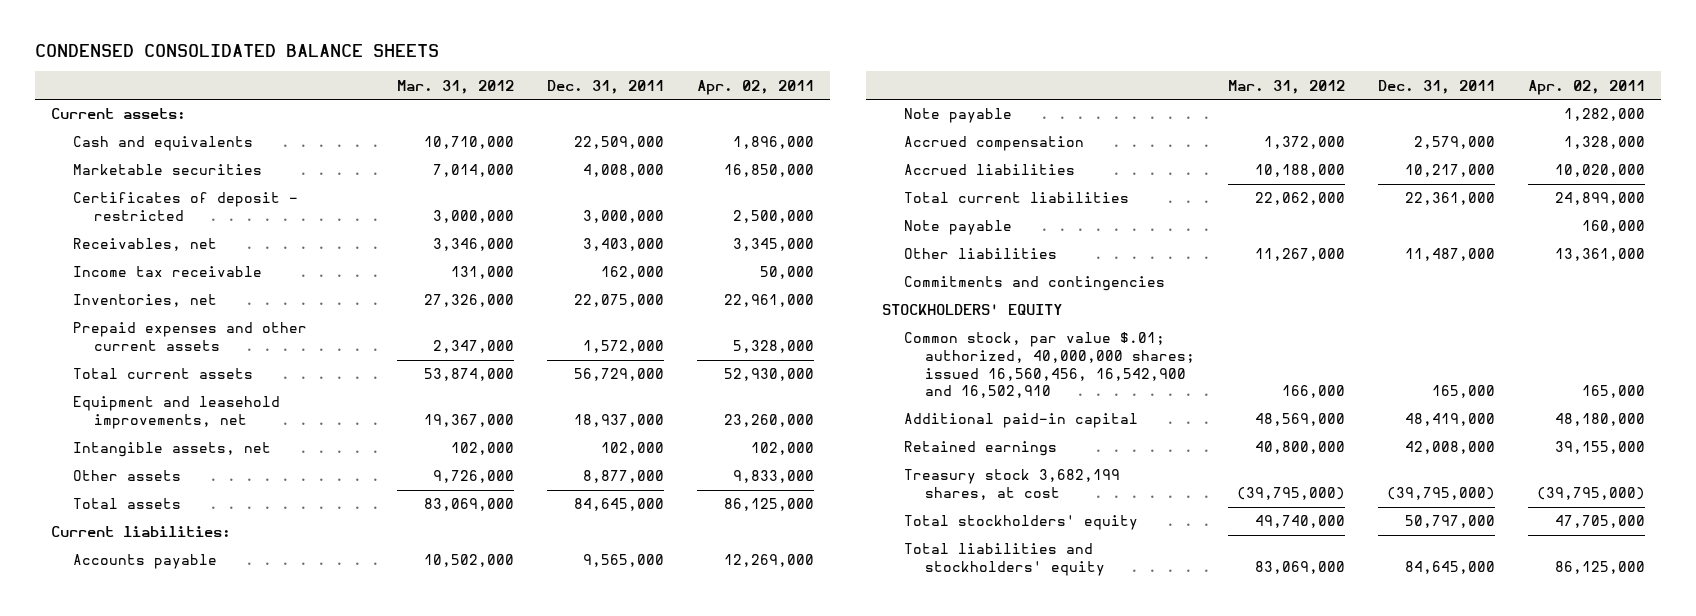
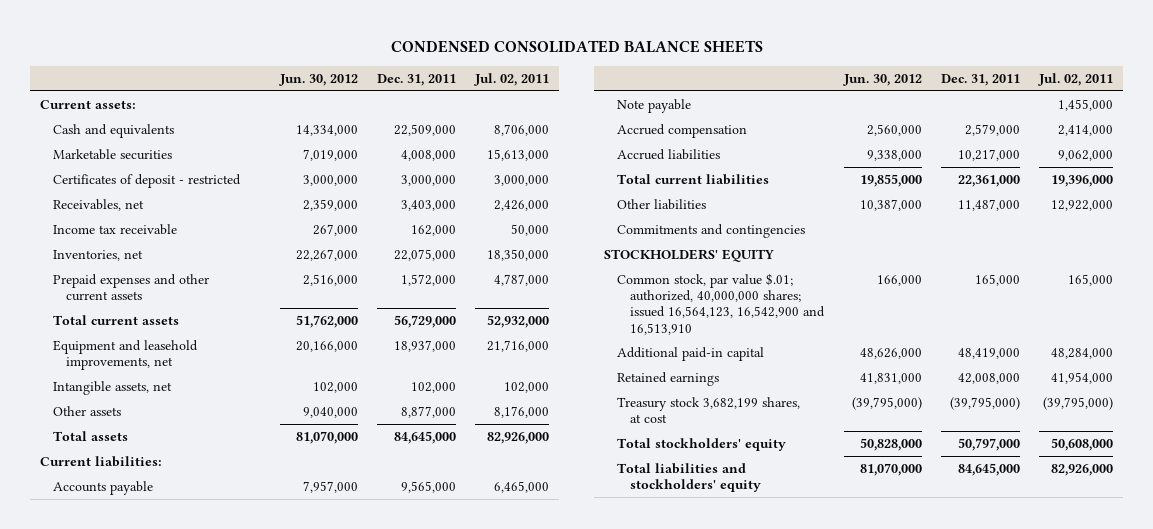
- | Mar. 31, 2012 | Dec. 31, 2011 | Apr. 02, 2011
+ | Jun. 30, 2012 | Dec. 31, 2011 | Jul. 02, 2011
- Note payable | | | 160,000
- Common stock, par value $.01; authorized, 40,000,000 shares; issued 16,560,456, 16,542,900 and 16,502,910 | 166,000 | 165,000 | 165,000
+ Common stock, par value $.01; authorized, 40,000,000 shares; issued 16,564,123, 16,542,900 and 16,513,910 | 166,000 | 165,000 | 165,000

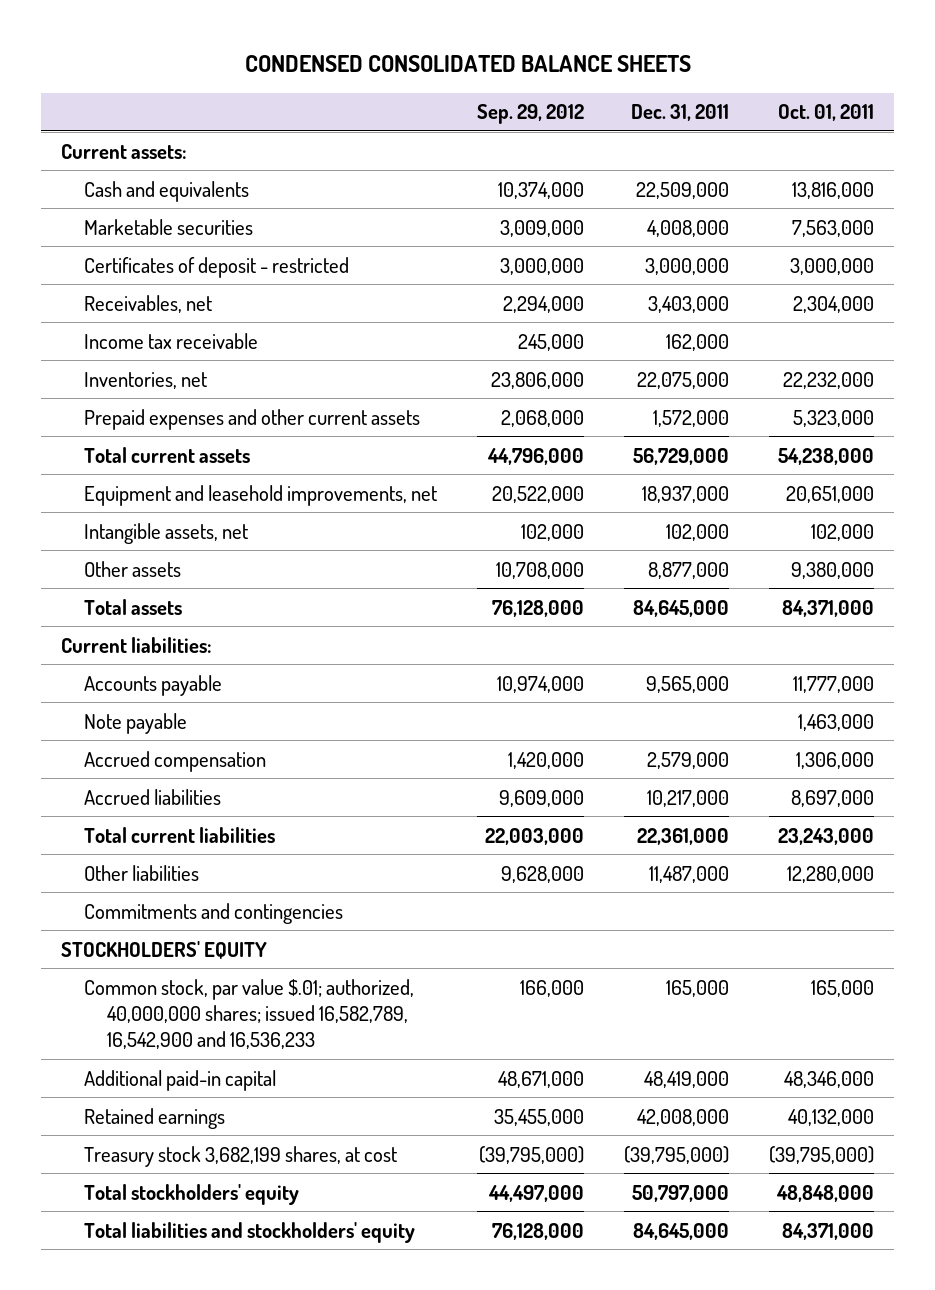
- | Jun. 30, 2012 | Dec. 31, 2011 | Jul. 02, 2011
+ | Sep. 29, 2012 | Dec. 31, 2011 | Oct. 01, 2011
- Common stock, par value $.01; authorized, 40,000,000 shares; issued 16,564,123, 16,542,900 and 16,513,910 | 166,000 | 165,000 | 165,000
+ Common stock, par value $.01; authorized, 40,000,000 shares; issued 16,582,789, 16,542,900 and 16,536,233 | 166,000 | 165,000 | 165,000

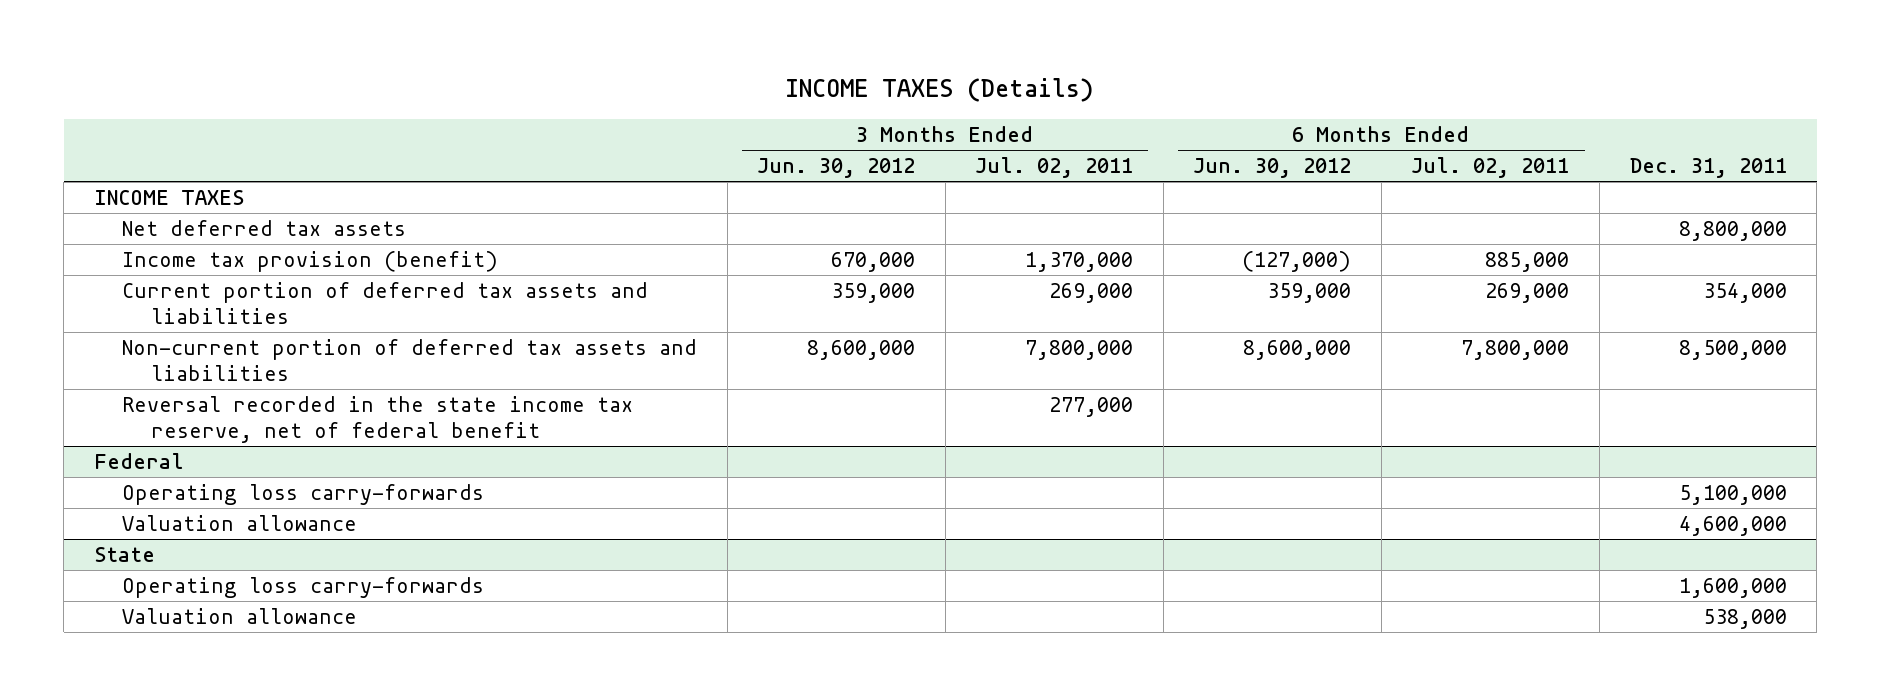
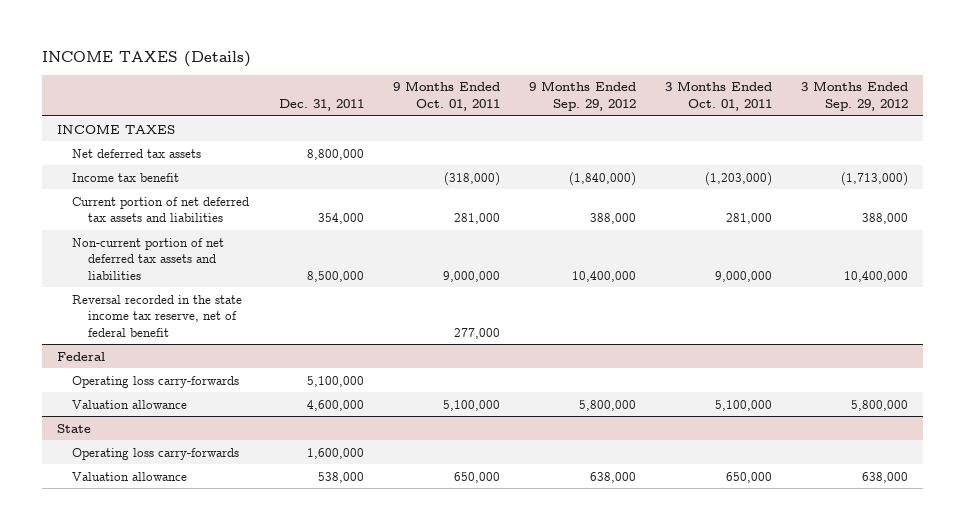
- | 3 Months Ended Jun. 30, 2012 | 3 Months Ended Jul. 02, 2011 | 6 Months Ended Jun. 30, 2012 | 6 Months Ended Jul. 02, 2011 | Dec. 31, 2011
+ | Dec. 31, 2011 | 9 Months Ended Oct. 01, 2011 | 9 Months Ended Sep. 29, 2012 | 3 Months Ended Oct. 01, 2011 | 3 Months Ended Sep. 29, 2012
- Income tax provision (benefit) | 670,000 | 1,370,000 | (127,000) | 885,000 |
- Current portion of deferred tax assets and liabilities | 359,000 | 269,000 | 359,000 | 269,000 | 354,000
- Non-current portion of deferred tax assets and liabilities | 8,600,000 | 7,800,000 | 8,600,000 | 7,800,000 | 8,500,000
+ Income tax benefit | | (318,000) | (1,840,000) | (1,203,000) | (1,713,000)
+ Current portion of net deferred tax assets and liabilities | 354,000 | 281,000 | 388,000 | 281,000 | 388,000
+ Non-current portion of net deferred tax assets and liabilities | 8,500,000 | 9,000,000 | 10,400,000 | 9,000,000 | 10,400,000

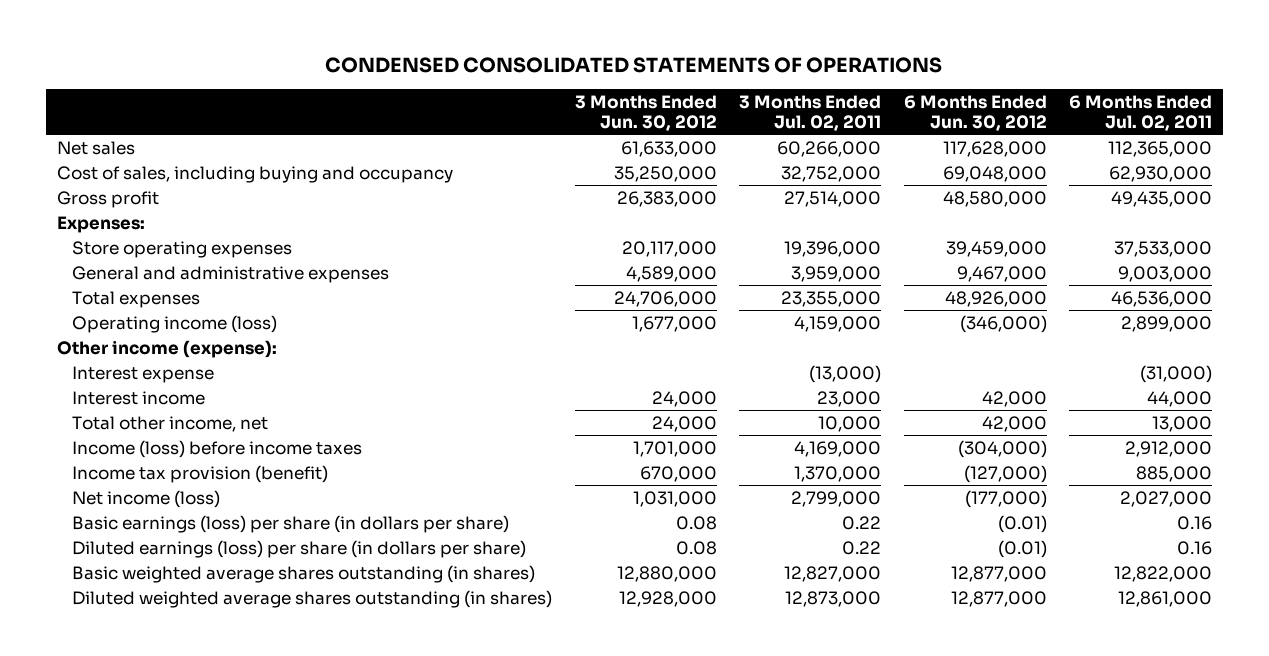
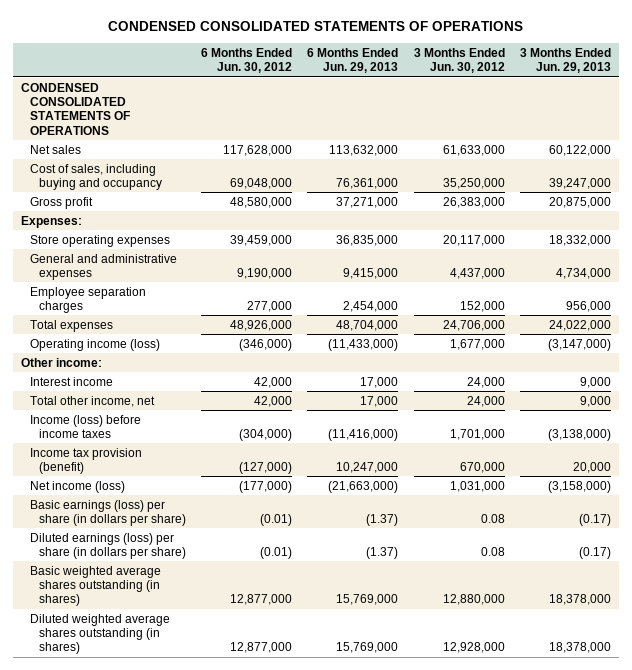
- | 3 Months Ended Jun. 30, 2012 | 3 Months Ended Jul. 02, 2011 | 6 Months Ended Jun. 30, 2012 | 6 Months Ended Jul. 02, 2011
+ | 6 Months Ended Jun. 30, 2012 | 6 Months Ended Jun. 29, 2013 | 3 Months Ended Jun. 30, 2012 | 3 Months Ended Jun. 29, 2013
+ CONDENSED CONSOLIDATED STATEMENTS OF OPERATIONS
- General and administrative expenses | 4,589,000 | 3,959,000 | 9,467,000 | 9,003,000
+ General and administrative expenses | 9,190,000 | 9,415,000 | 4,437,000 | 4,734,000
+ Employee separation charges | 277,000 | 2,454,000 | 152,000 | 956,000
- Other income (expense):
- Interest expense | | (13,000) | | (31,000)
+ Other income:

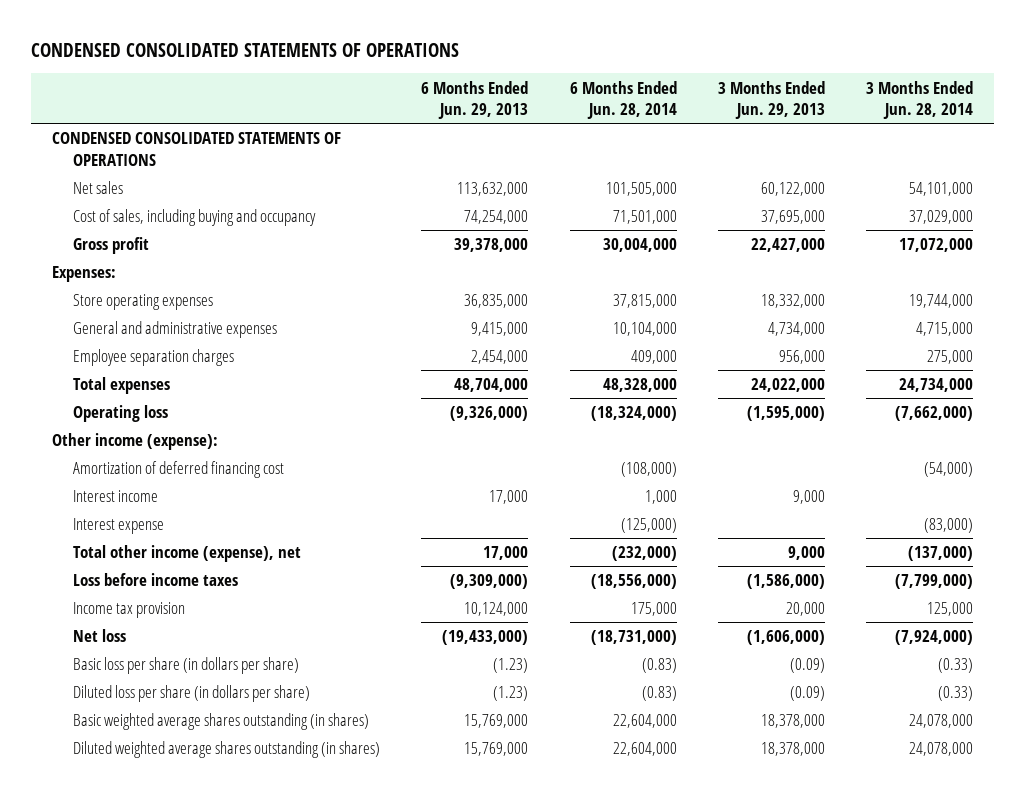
- | 6 Months Ended Jun. 30, 2012 | 6 Months Ended Jun. 29, 2013 | 3 Months Ended Jun. 30, 2012 | 3 Months Ended Jun. 29, 2013
+ | 6 Months Ended Jun. 29, 2013 | 6 Months Ended Jun. 28, 2014 | 3 Months Ended Jun. 29, 2013 | 3 Months Ended Jun. 28, 2014
- Cost of sales, including buying and occupancy | 69,048,000 | 76,361,000 | 35,250,000 | 39,247,000
- Gross profit | 48,580,000 | 37,271,000 | 26,383,000 | 20,875,000
+ Cost of sales, including buying and occupancy | 74,254,000 | 71,501,000 | 37,695,000 | 37,029,000
+ Gross profit | 39,378,000 | 30,004,000 | 22,427,000 | 17,072,000
- Operating income (loss) | (346,000) | (11,433,000) | 1,677,000 | (3,147,000)
- Other income:
+ Operating loss | (9,326,000) | (18,324,000) | (1,595,000) | (7,662,000)
+ Other income (expense):
+ Amortization of deferred financing cost | | (108,000) | | (54,000)
- Total other income, net | 42,000 | 17,000 | 24,000 | 9,000
- Income (loss) before income taxes | (304,000) | (11,416,000) | 1,701,000 | (3,138,000)
- Income tax provision (benefit) | (127,000) | 10,247,000 | 670,000 | 20,000
- Net income (loss) | (177,000) | (21,663,000) | 1,031,000 | (3,158,000)
- Basic earnings (loss) per share (in dollars per share) | (0.01) | (1.37) | 0.08 | (0.17)
- Diluted earnings (loss) per share (in dollars per share) | (0.01) | (1.37) | 0.08 | (0.17)
+ Interest expense | | (125,000) | | (83,000)
+ Total other income (expense), net | 17,000 | (232,000) | 9,000 | (137,000)
+ Loss before income taxes | (9,309,000) | (18,556,000) | (1,586,000) | (7,799,000)
+ Income tax provision | 10,124,000 | 175,000 | 20,000 | 125,000
+ Net loss | (19,433,000) | (18,731,000) | (1,606,000) | (7,924,000)
+ Basic loss per share (in dollars per share) | (1.23) | (0.83) | (0.09) | (0.33)
+ Diluted loss per share (in dollars per share) | (1.23) | (0.83) | (0.09) | (0.33)

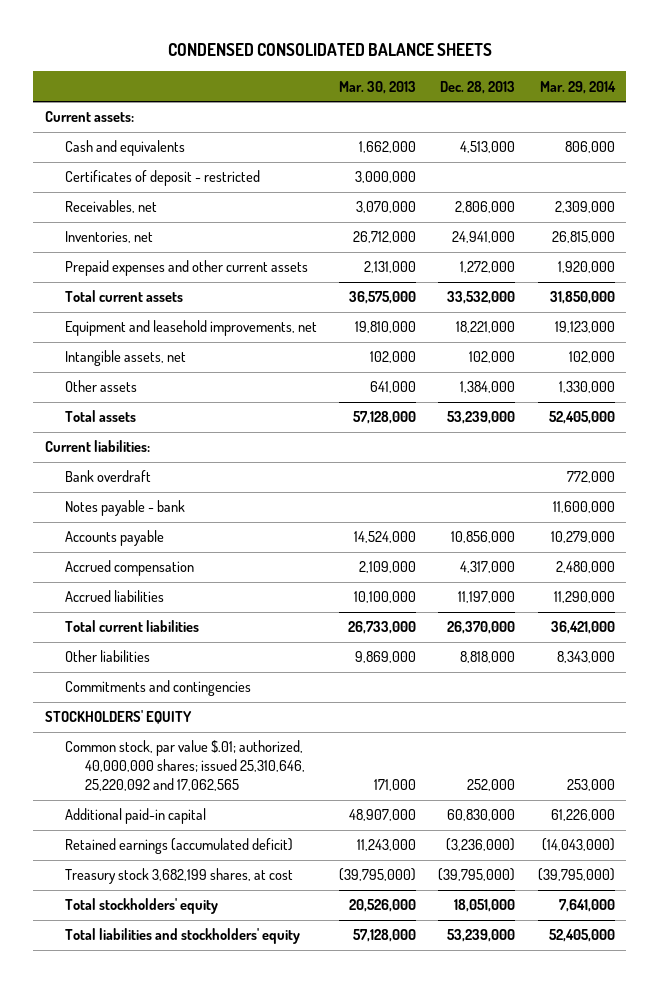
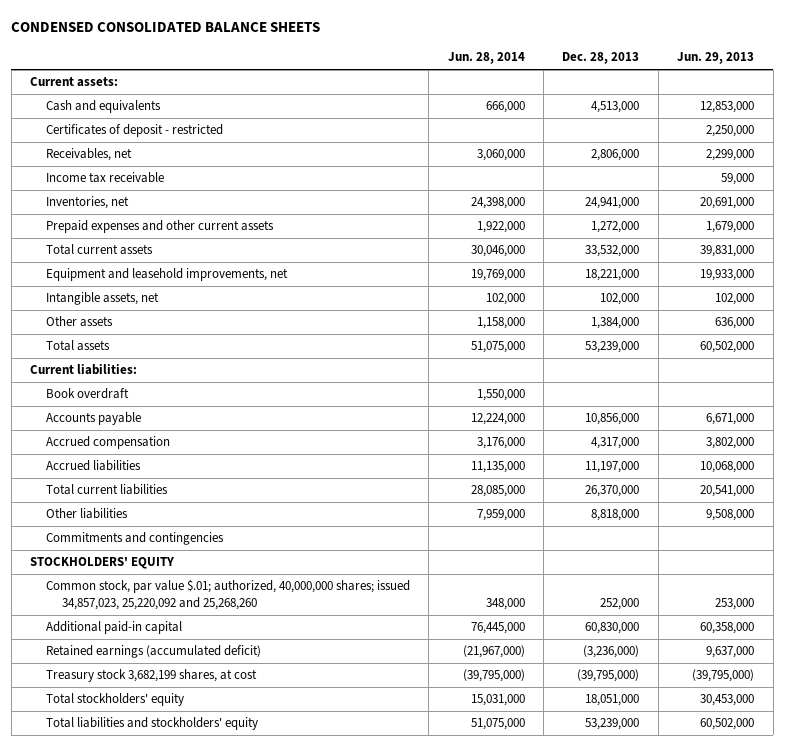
- | Mar. 30, 2013 | Dec. 28, 2013 | Mar. 29, 2014
+ | Jun. 28, 2014 | Dec. 28, 2013 | Jun. 29, 2013
+ Income tax receivable | | | 59,000
- Bank overdraft | | | 772,000
- Notes payable - bank | | | 11,600,000
+ Book overdraft | 1,550,000 | |
- Common stock, par value $.01; authorized, 40,000,000 shares; issued 25,310,646, 25,220,092 and 17,062,565 | 171,000 | 252,000 | 253,000
+ Common stock, par value $.01; authorized, 40,000,000 shares; issued 34,857,023, 25,220,092 and 25,268,260 | 348,000 | 252,000 | 253,000

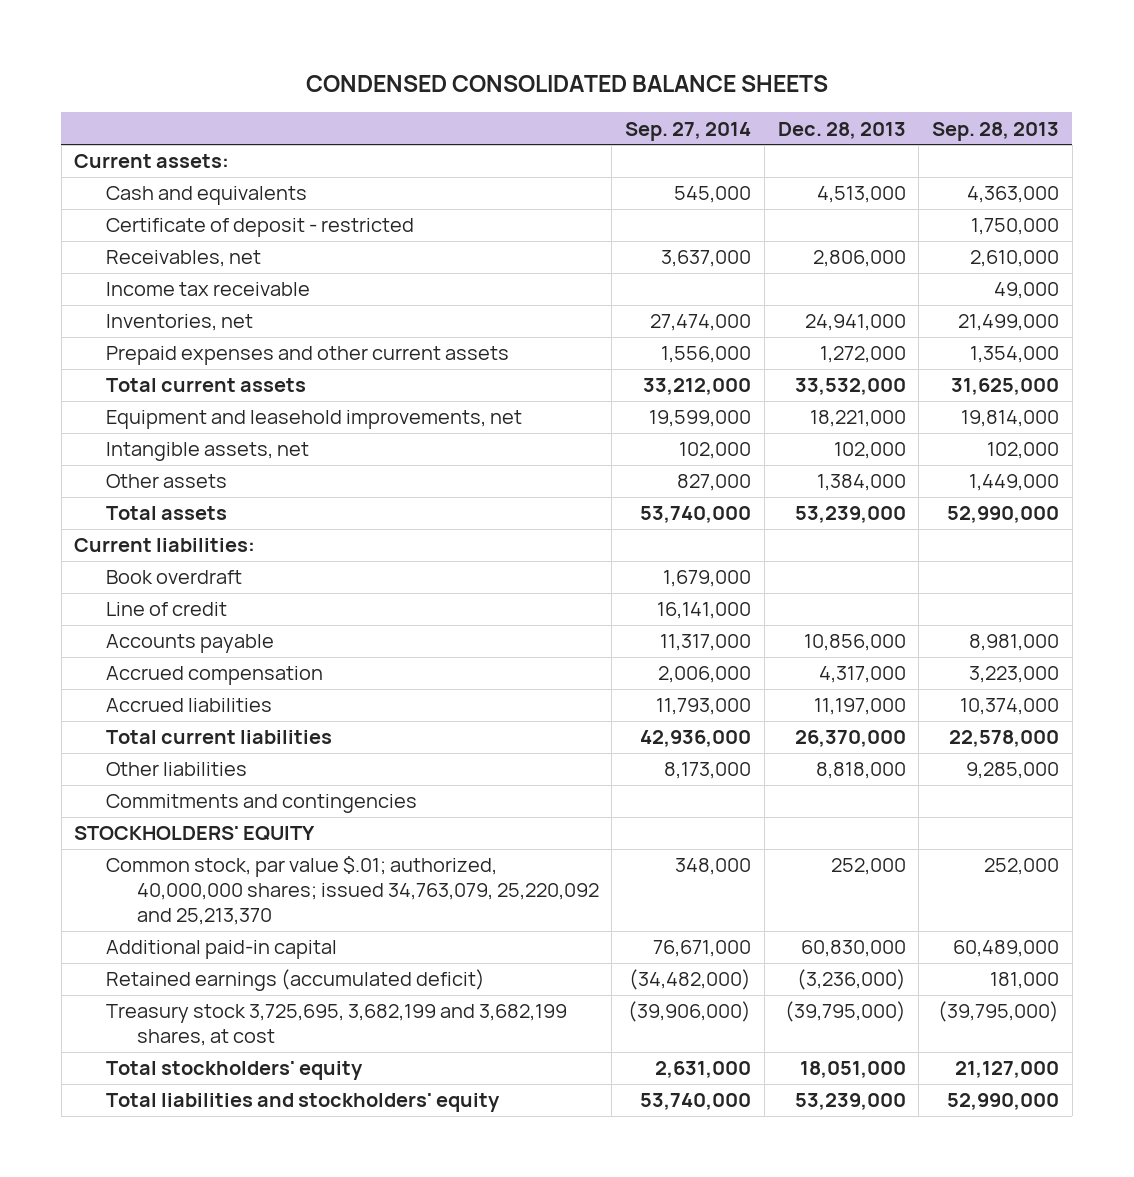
- | Jun. 28, 2014 | Dec. 28, 2013 | Jun. 29, 2013
+ | Sep. 27, 2014 | Dec. 28, 2013 | Sep. 28, 2013
- Certificates of deposit - restricted | | | 2,250,000
+ Certificate of deposit - restricted | | | 1,750,000
+ Line of credit | 16,141,000 | |
- Common stock, par value $.01; authorized, 40,000,000 shares; issued 34,857,023, 25,220,092 and 25,268,260 | 348,000 | 252,000 | 253,000
+ Common stock, par value $.01; authorized, 40,000,000 shares; issued 34,763,079, 25,220,092 and 25,213,370 | 348,000 | 252,000 | 252,000
- Treasury stock 3,682,199 shares, at cost | (39,795,000) | (39,795,000) | (39,795,000)
+ Treasury stock 3,725,695, 3,682,199 and 3,682,199 shares, at cost | (39,906,000) | (39,795,000) | (39,795,000)

